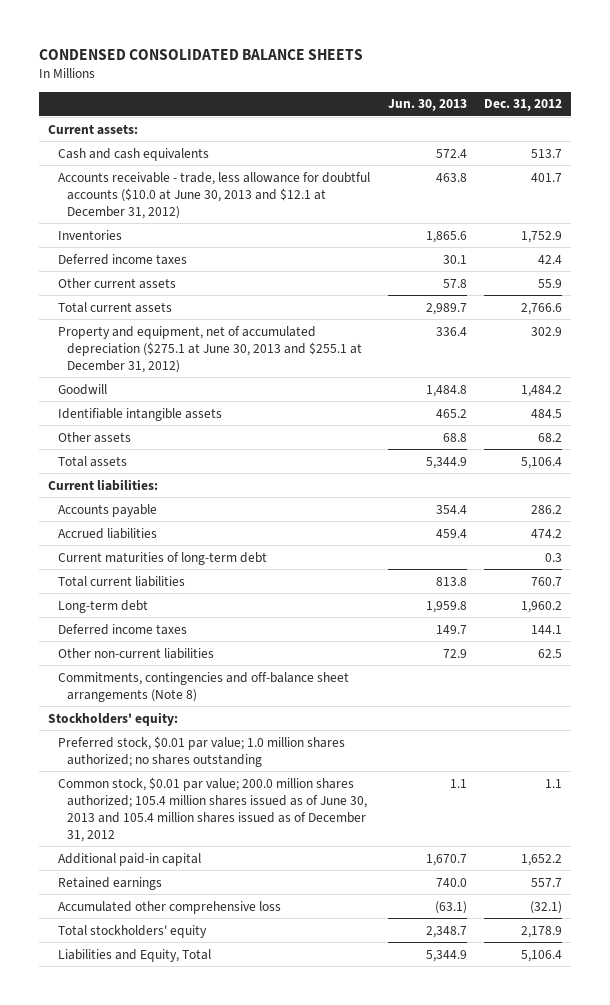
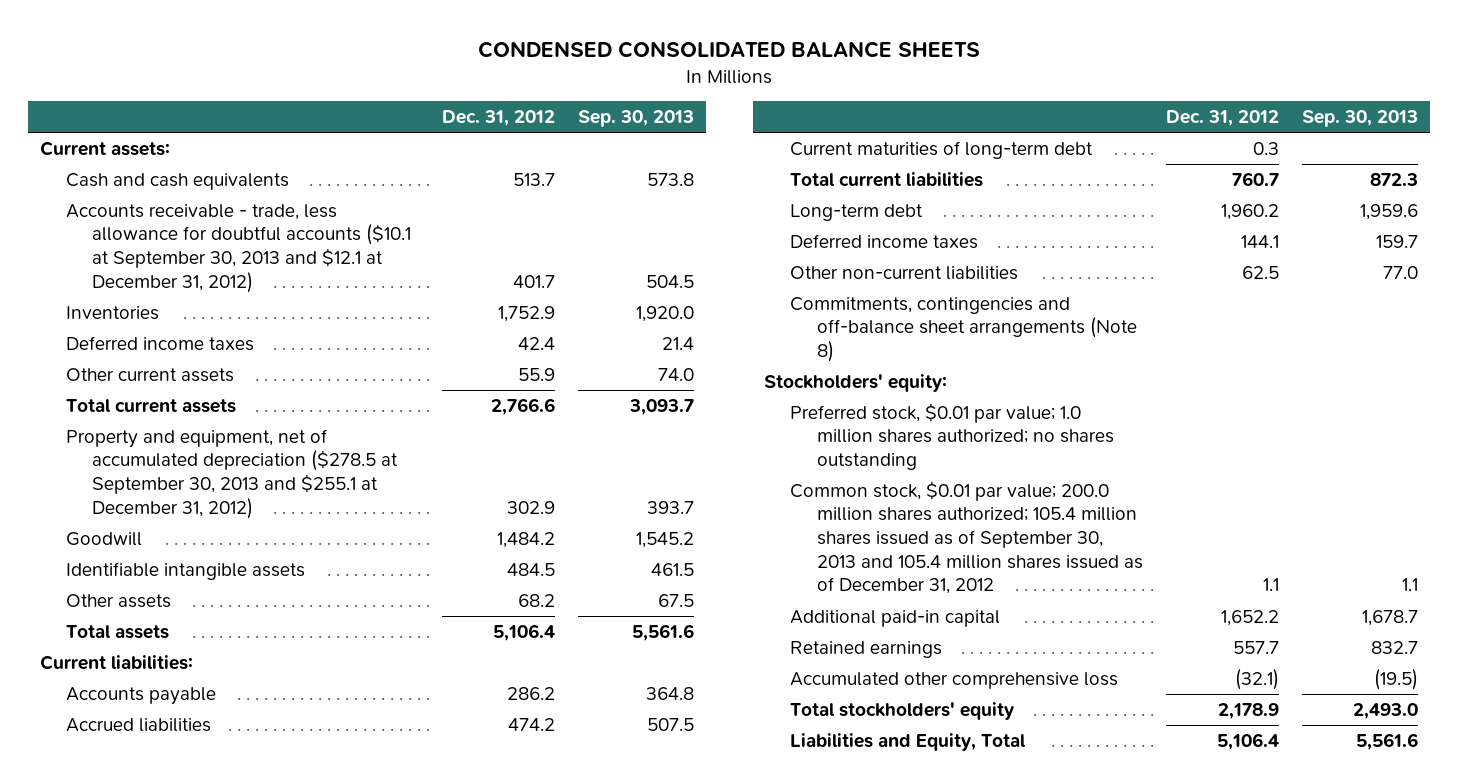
- | Jun. 30, 2013 | Dec. 31, 2012
+ | Dec. 31, 2012 | Sep. 30, 2013
- Accounts receivable - trade, less allowance for doubtful accounts ($10.0 at June 30, 2013 and $12.1 at December 31, 2012) | 463.8 | 401.7
+ Accounts receivable - trade, less allowance for doubtful accounts ($10.1 at September 30, 2013 and $12.1 at December 31, 2012) | 401.7 | 504.5
- Property and equipment, net of accumulated depreciation ($275.1 at June 30, 2013 and $255.1 at December 31, 2012) | 336.4 | 302.9
+ Property and equipment, net of accumulated depreciation ($278.5 at September 30, 2013 and $255.1 at December 31, 2012) | 302.9 | 393.7
- Common stock, $0.01 par value; 200.0 million shares authorized; 105.4 million shares issued as of June 30, 2013 and 105.4 million shares issued as of December 31, 2012 | 1.1 | 1.1
+ Common stock, $0.01 par value; 200.0 million shares authorized; 105.4 million shares issued as of September 30, 2013 and 105.4 million shares issued as of December 31, 2012 | 1.1 | 1.1

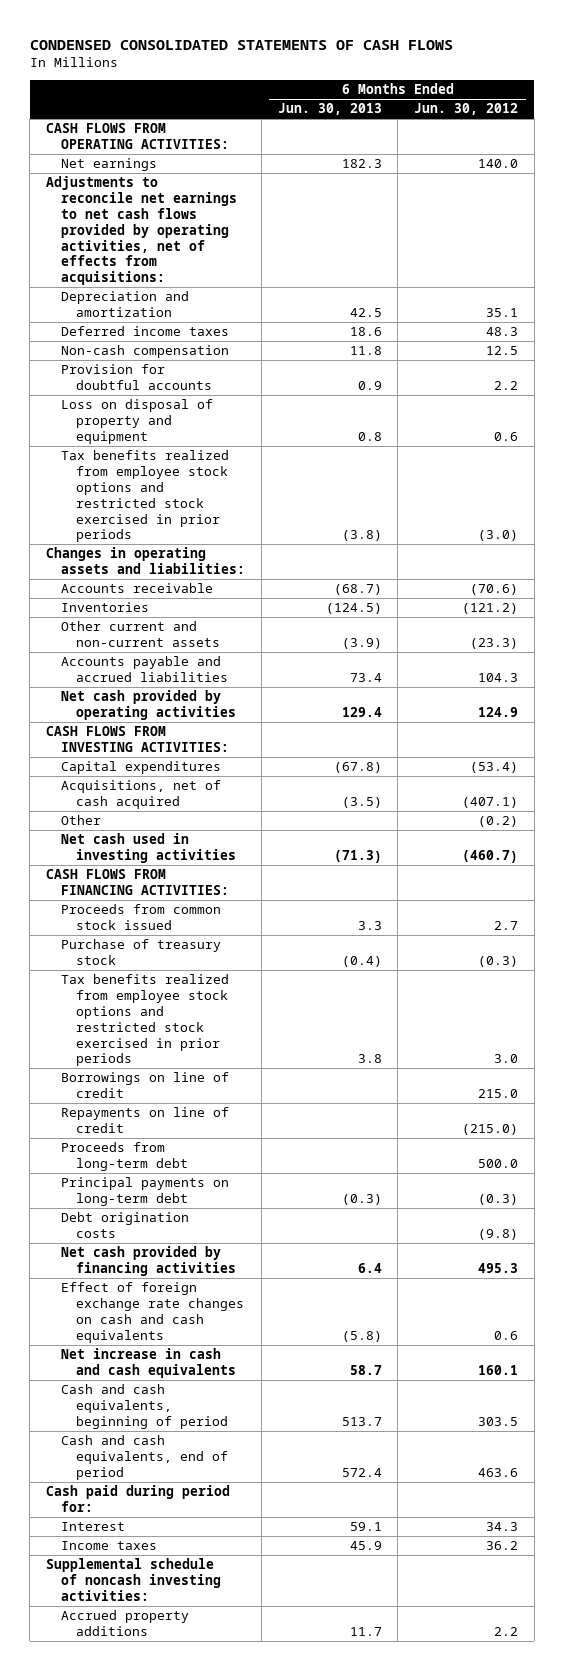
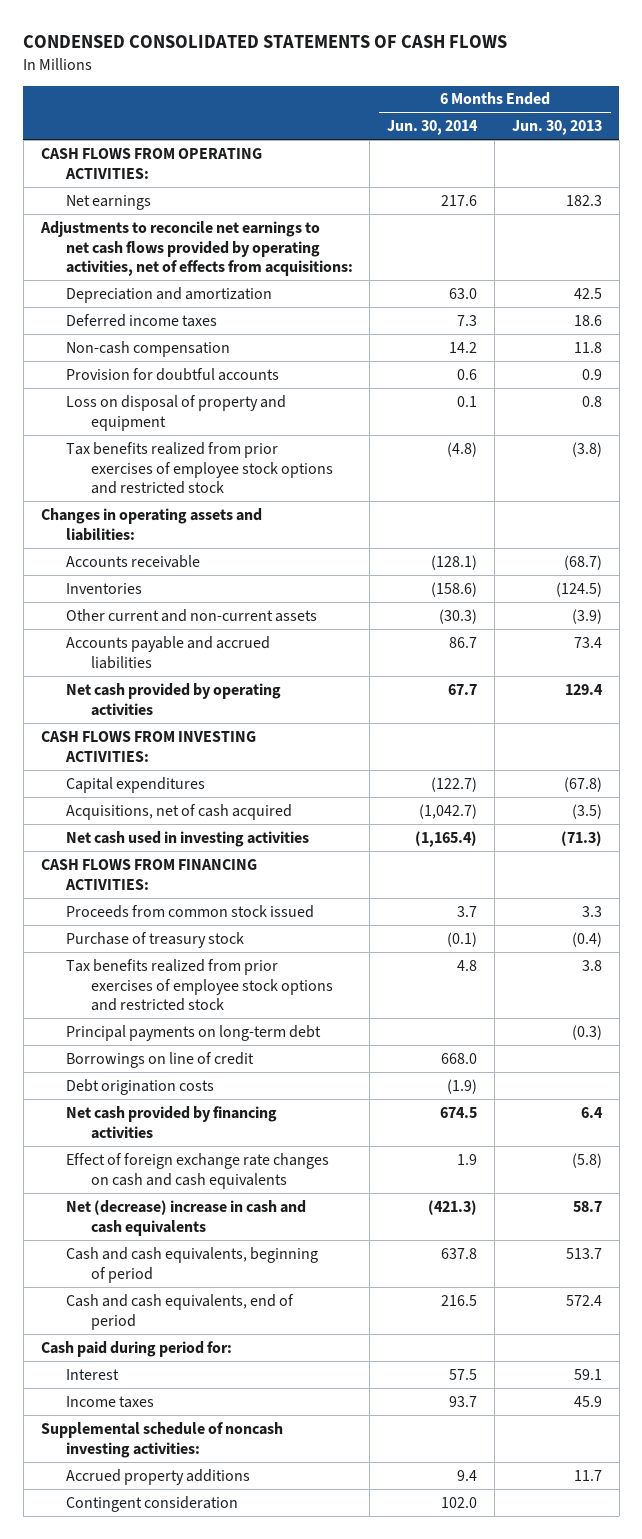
- | 6 Months Ended Jun. 30, 2013 | 6 Months Ended Jun. 30, 2012
+ | 6 Months Ended Jun. 30, 2014 | 6 Months Ended Jun. 30, 2013
- Tax benefits realized from employee stock options and restricted stock exercised in prior periods | (3.8) | (3.0)
+ Tax benefits realized from prior exercises of employee stock options and restricted stock | (4.8) | (3.8)
- Other | | (0.2)
- Tax benefits realized from employee stock options and restricted stock exercised in prior periods | 3.8 | 3.0
- Repayments on line of credit | | (215.0)
- Proceeds from long-term debt | | 500.0
+ Tax benefits realized from prior exercises of employee stock options and restricted stock | 4.8 | 3.8
moved down: Borrowings on line of credit | 668.0 |
- Net increase in cash and cash equivalents | 58.7 | 160.1
+ Net (decrease) increase in cash and cash equivalents | (421.3) | 58.7
+ Contingent consideration | 102.0 |

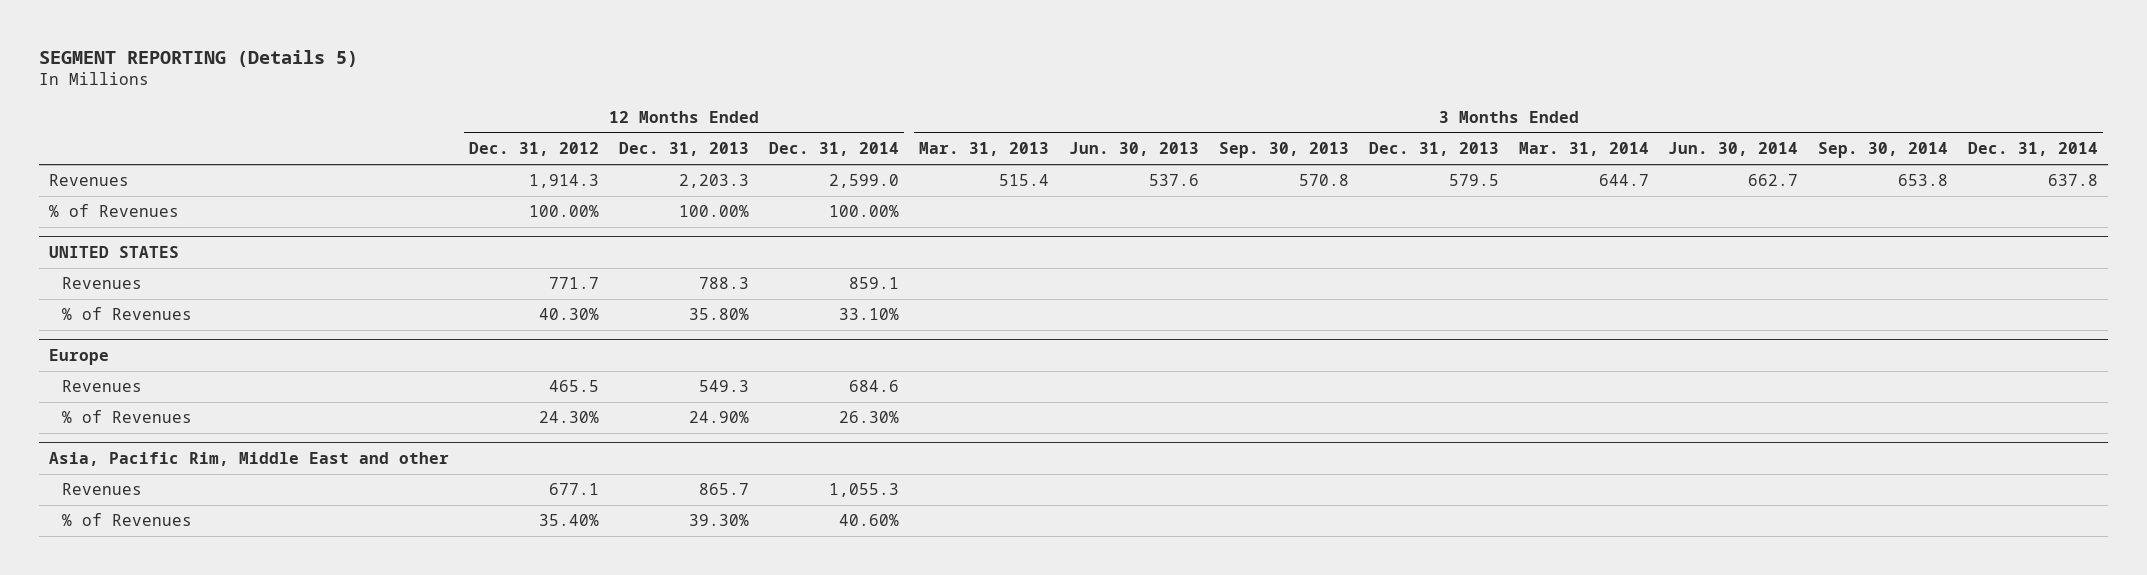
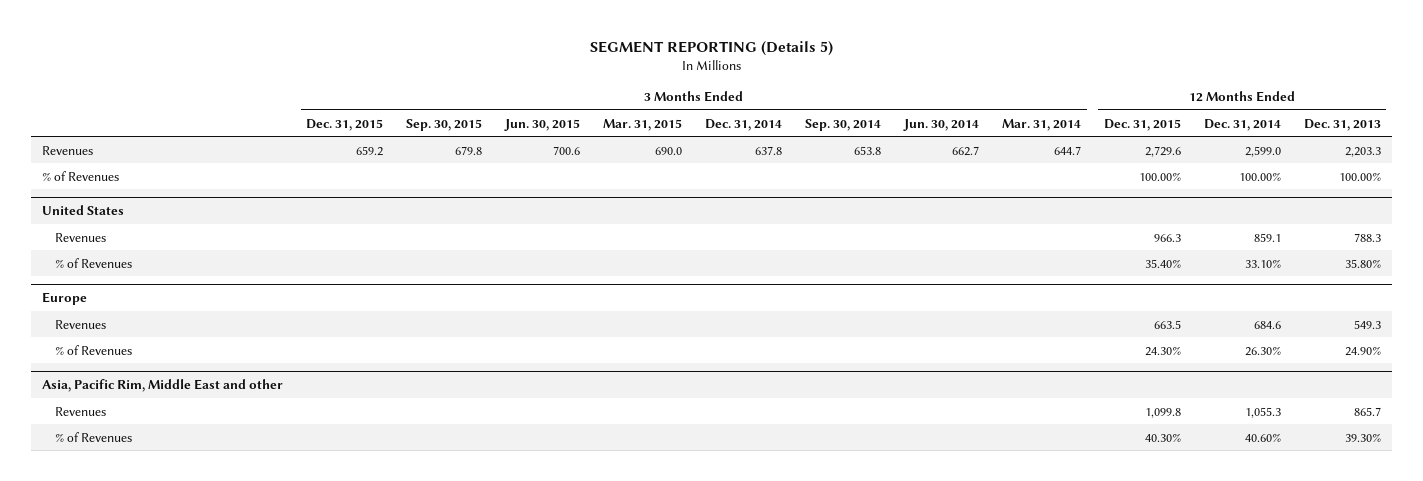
- | 12 Months Ended Dec. 31, 2012 | 12 Months Ended Dec. 31, 2013 | 12 Months Ended Dec. 31, 2014 | 3 Months Ended Mar. 31, 2013 | 3 Months Ended Jun. 30, 2013 | 3 Months Ended Sep. 30, 2013 | 3 Months Ended Dec. 31, 2013 | 3 Months Ended Mar. 31, 2014 | 3 Months Ended Jun. 30, 2014 | 3 Months Ended Sep. 30, 2014 | 3 Months Ended Dec. 31, 2014
+ | 3 Months Ended Dec. 31, 2015 | 3 Months Ended Sep. 30, 2015 | 3 Months Ended Jun. 30, 2015 | 3 Months Ended Mar. 31, 2015 | 3 Months Ended Dec. 31, 2014 | 3 Months Ended Sep. 30, 2014 | 3 Months Ended Jun. 30, 2014 | 3 Months Ended Mar. 31, 2014 | 12 Months Ended Dec. 31, 2015 | 12 Months Ended Dec. 31, 2014 | 12 Months Ended Dec. 31, 2013
- UNITED STATES
+ United States

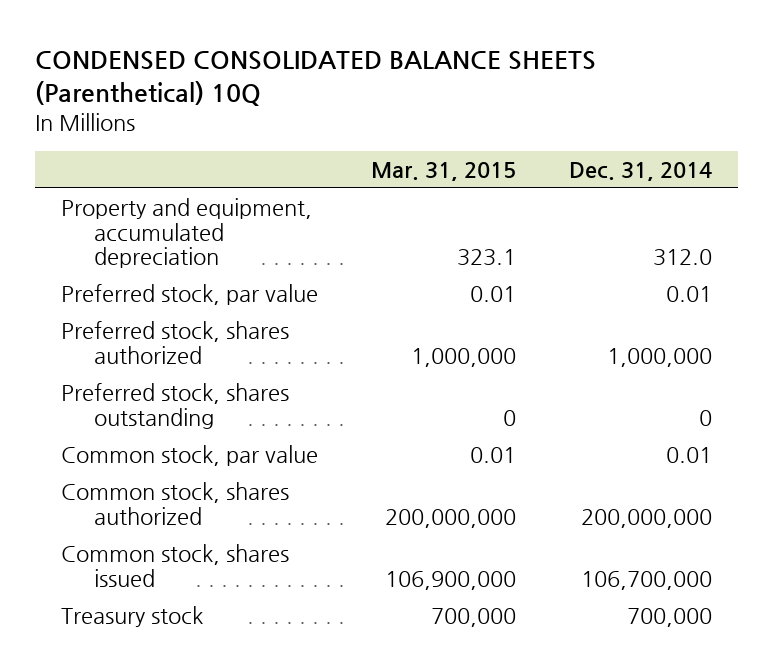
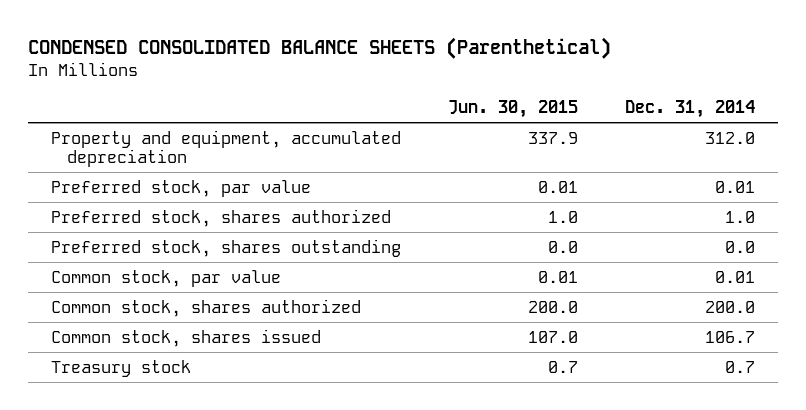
- CONDENSED CONSOLIDATED BALANCE SHEETS (Parenthetical) 10Q
+ CONDENSED CONSOLIDATED BALANCE SHEETS (Parenthetical)
- | Mar. 31, 2015 | Dec. 31, 2014
+ | Jun. 30, 2015 | Dec. 31, 2014
- Preferred stock, shares authorized | 1,000,000 | 1,000,000
- Preferred stock, shares outstanding | 0 | 0
+ Preferred stock, shares authorized | 1.0 | 1.0
+ Preferred stock, shares outstanding | 0.0 | 0.0
- Common stock, shares authorized | 200,000,000 | 200,000,000
- Common stock, shares issued | 106,900,000 | 106,700,000
- Treasury stock | 700,000 | 700,000
+ Common stock, shares authorized | 200.0 | 200.0
+ Common stock, shares issued | 107.0 | 106.7
+ Treasury stock | 0.7 | 0.7

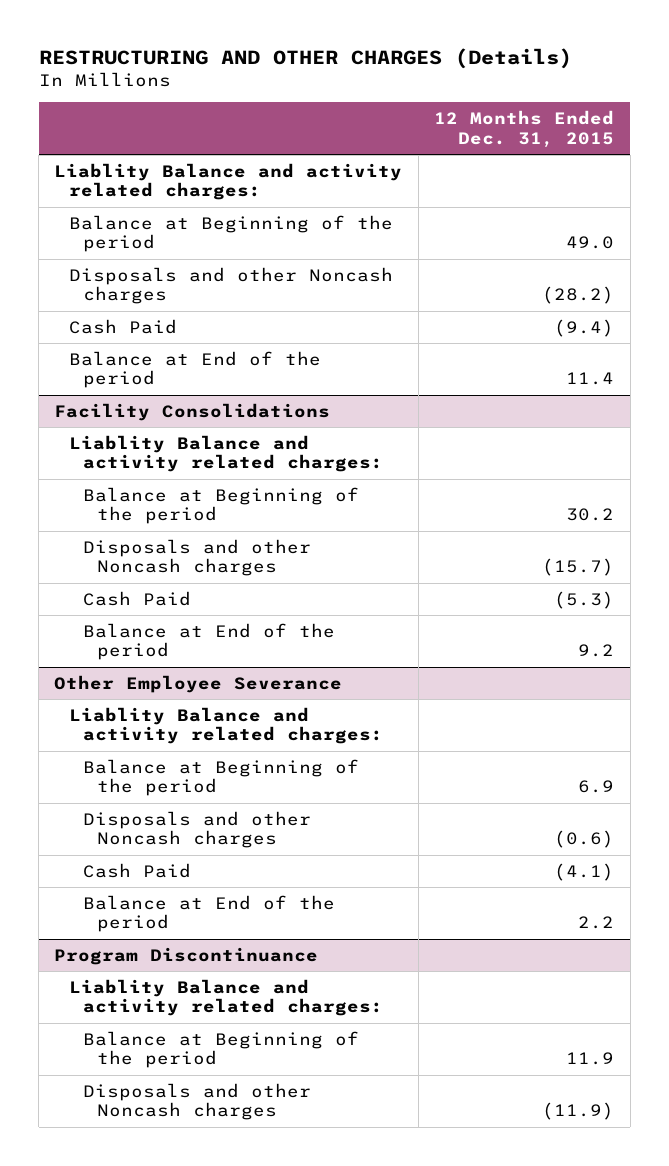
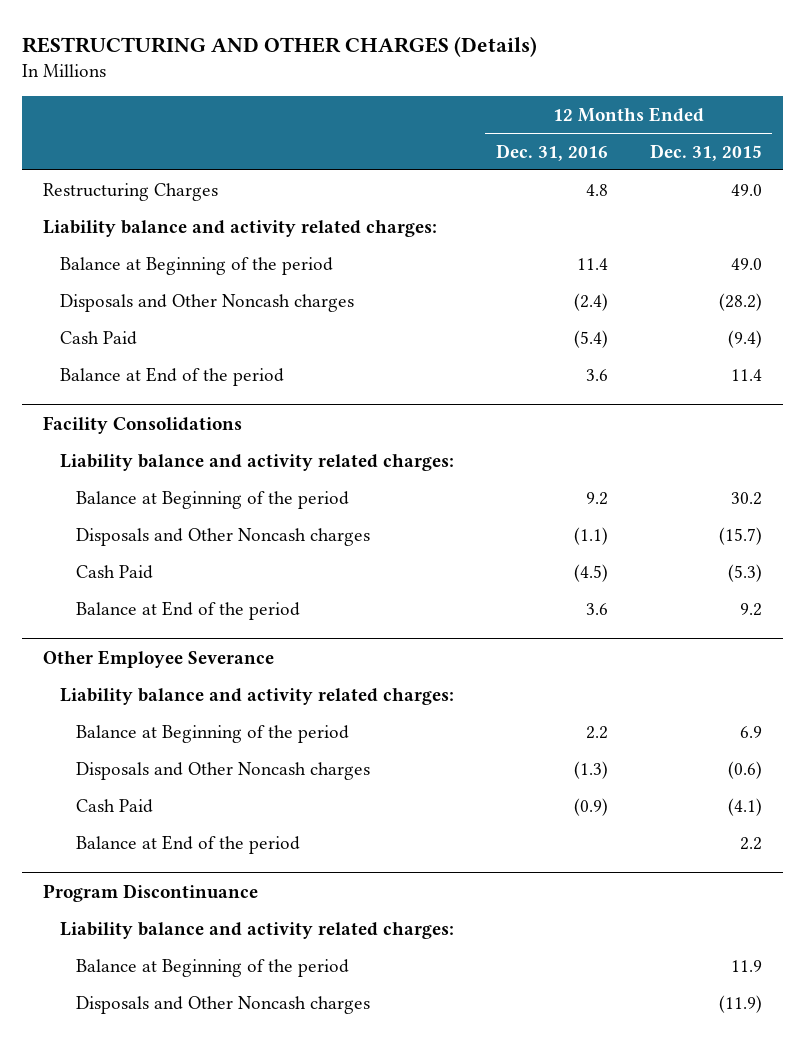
- | 12 Months Ended Dec. 31, 2015
+ | 12 Months Ended Dec. 31, 2016 | 12 Months Ended Dec. 31, 2015
- Liablity Balance and activity related charges:
+ Restructuring Charges | 4.8 | 49.0
+ Liability balance and activity related charges:
- Disposals and other Noncash charges | (28.2)
+ Disposals and Other Noncash charges | (2.4) | (28.2)
@ Facility Consolidations
- Liablity Balance and activity related charges:
+ Liability balance and activity related charges:
- Disposals and other Noncash charges | (15.7)
+ Disposals and Other Noncash charges | (1.1) | (15.7)
@ Other Employee Severance
- Liablity Balance and activity related charges:
+ Liability balance and activity related charges:
- Disposals and other Noncash charges | (0.6)
+ Disposals and Other Noncash charges | (1.3) | (0.6)
@ Program Discontinuance
- Liablity Balance and activity related charges:
+ Liability balance and activity related charges:
- Disposals and other Noncash charges | (11.9)
+ Disposals and Other Noncash charges | | (11.9)

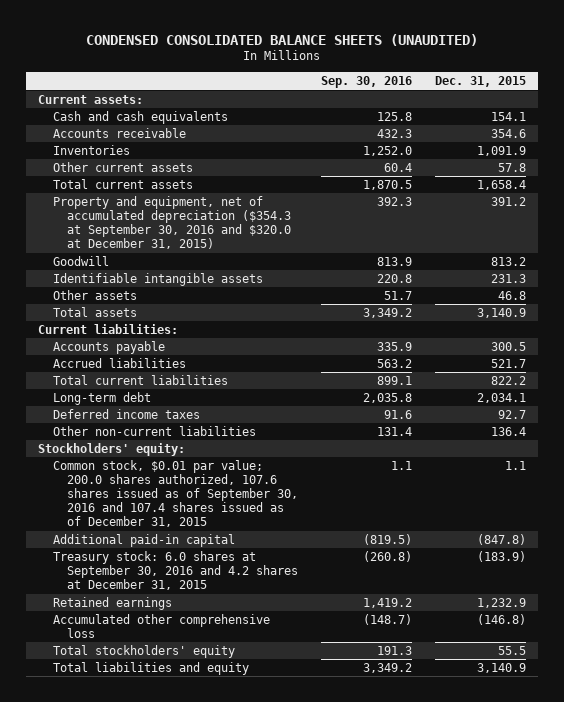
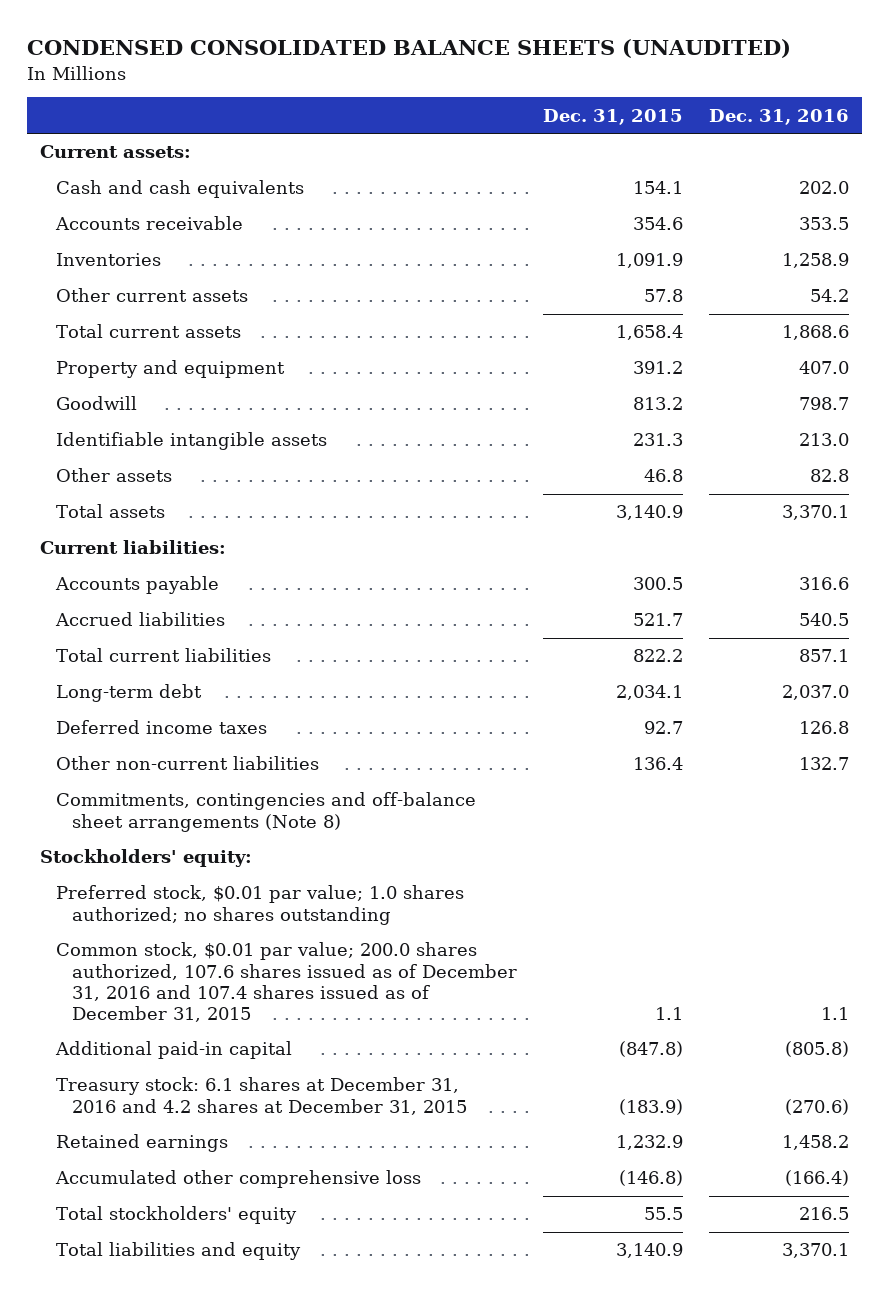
- | Sep. 30, 2016 | Dec. 31, 2015
+ | Dec. 31, 2015 | Dec. 31, 2016
- Property and equipment, net of accumulated depreciation ($354.3 at September 30, 2016 and $320.0 at December 31, 2015) | 392.3 | 391.2
+ Property and equipment | 391.2 | 407.0
+ Commitments, contingencies and off-balance sheet arrangements (Note 8)
- Common stock, $0.01 par value; 200.0 shares authorized, 107.6 shares issued as of September 30, 2016 and 107.4 shares issued as of December 31, 2015 | 1.1 | 1.1
+ Preferred stock, $0.01 par value; 1.0 shares authorized; no shares outstanding
+ Common stock, $0.01 par value; 200.0 shares authorized, 107.6 shares issued as of December 31, 2016 and 107.4 shares issued as of December 31, 2015 | 1.1 | 1.1
- Treasury stock: 6.0 shares at September 30, 2016 and 4.2 shares at December 31, 2015 | (260.8) | (183.9)
+ Treasury stock: 6.1 shares at December 31, 2016 and 4.2 shares at December 31, 2015 | (183.9) | (270.6)

